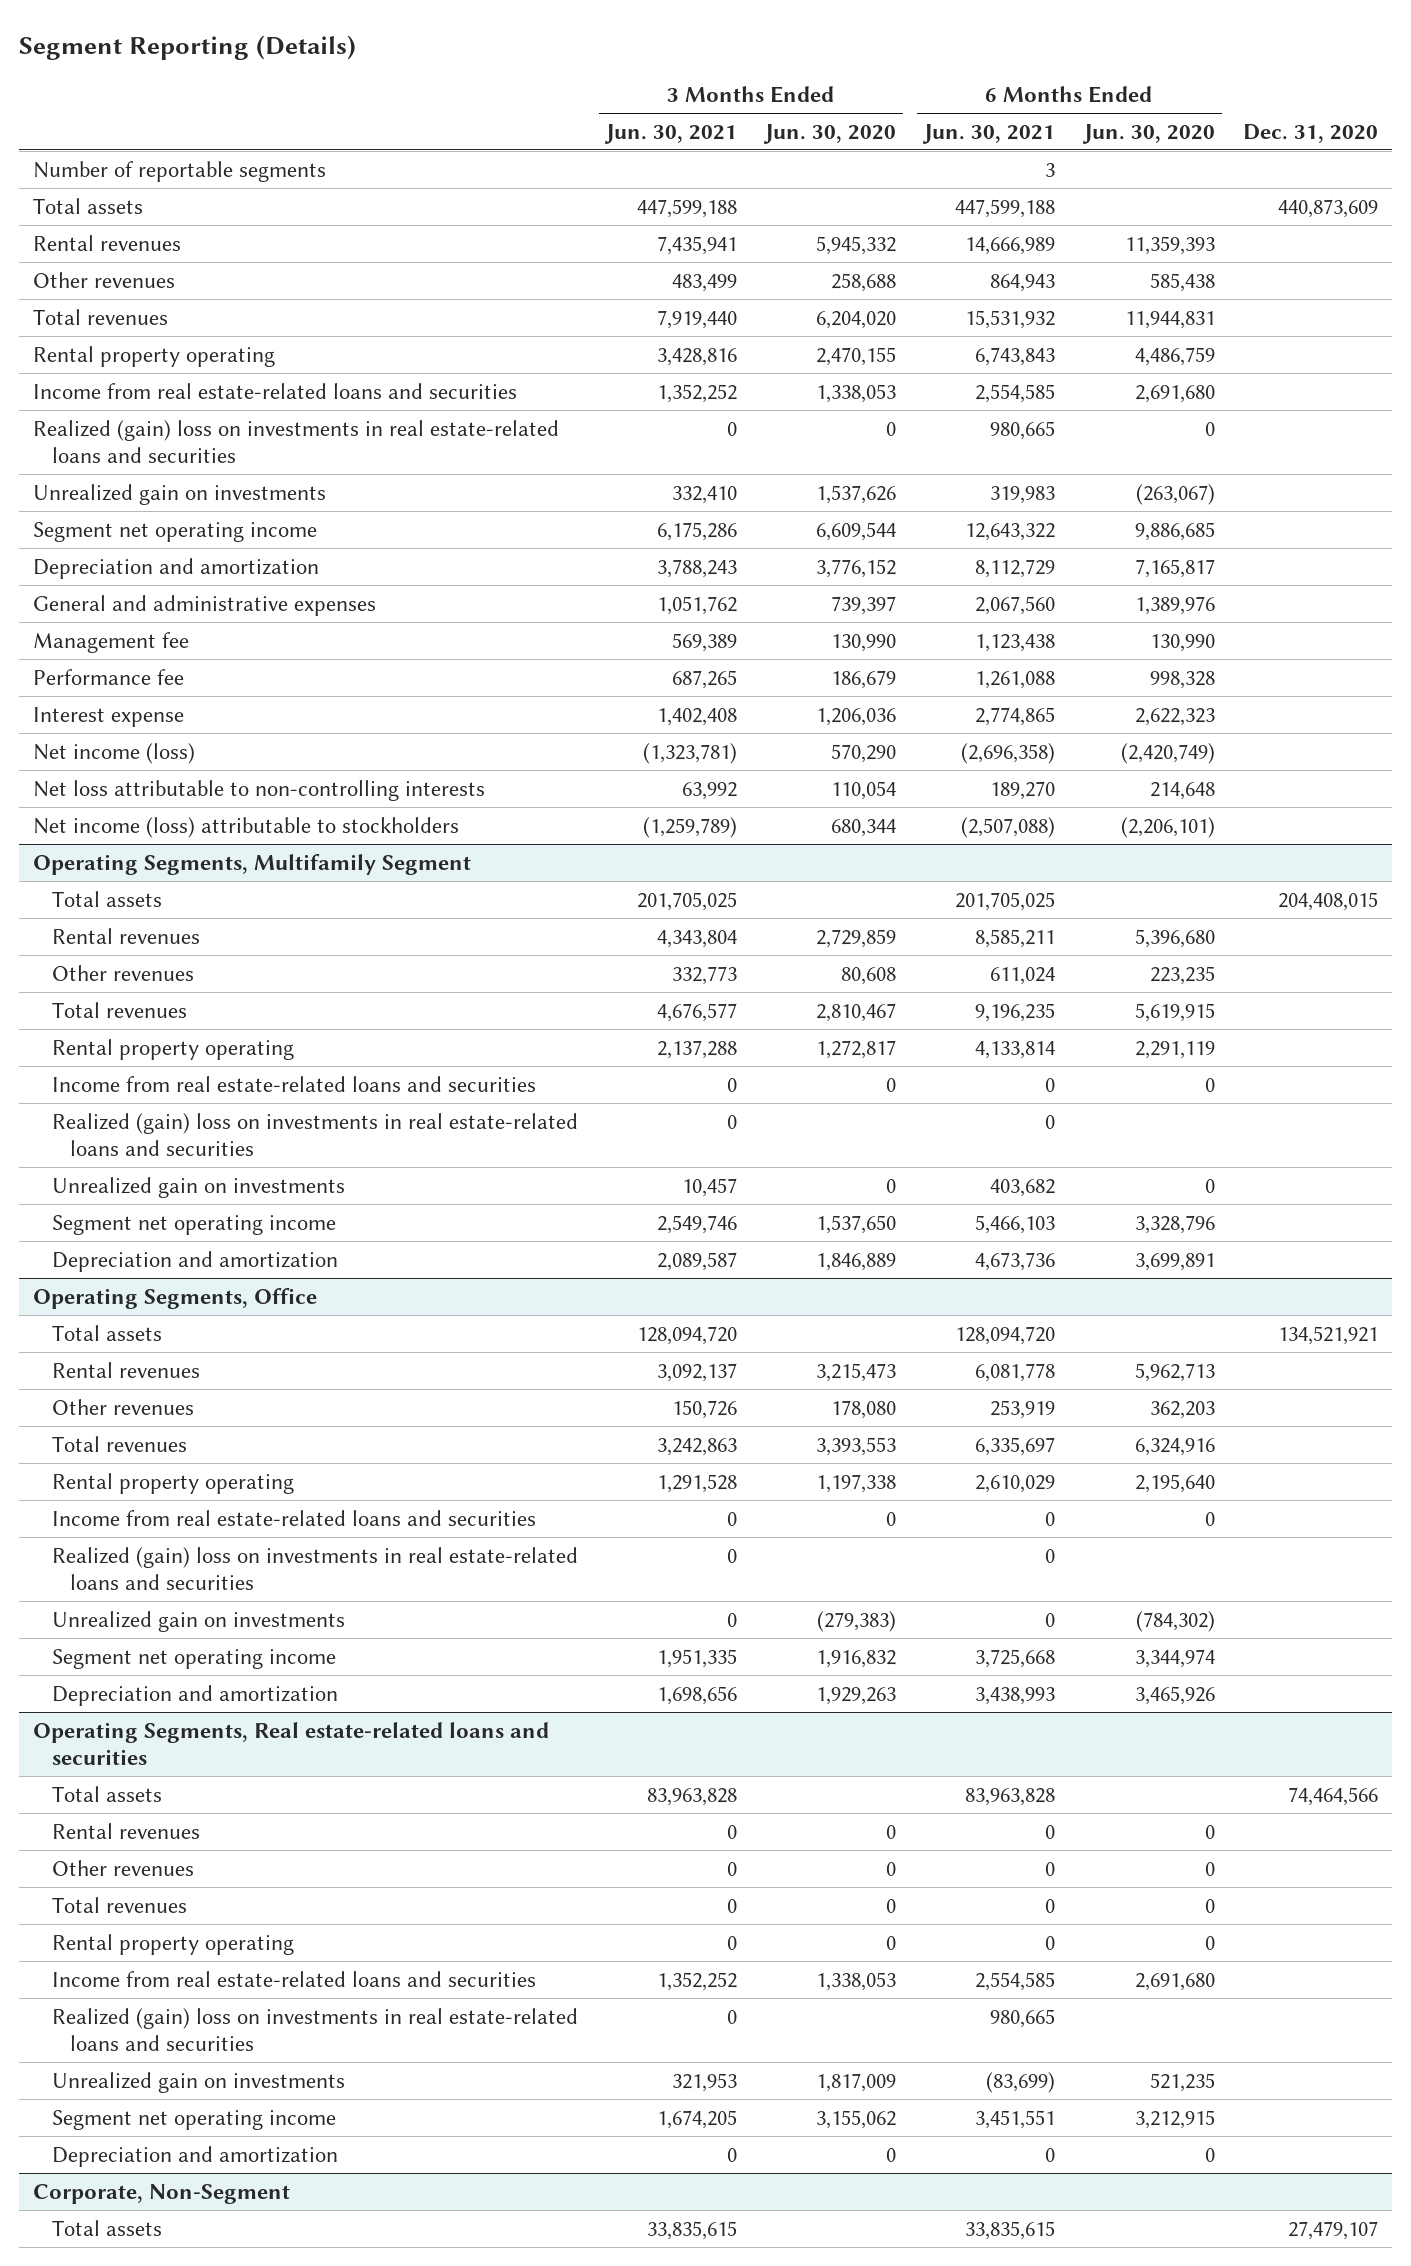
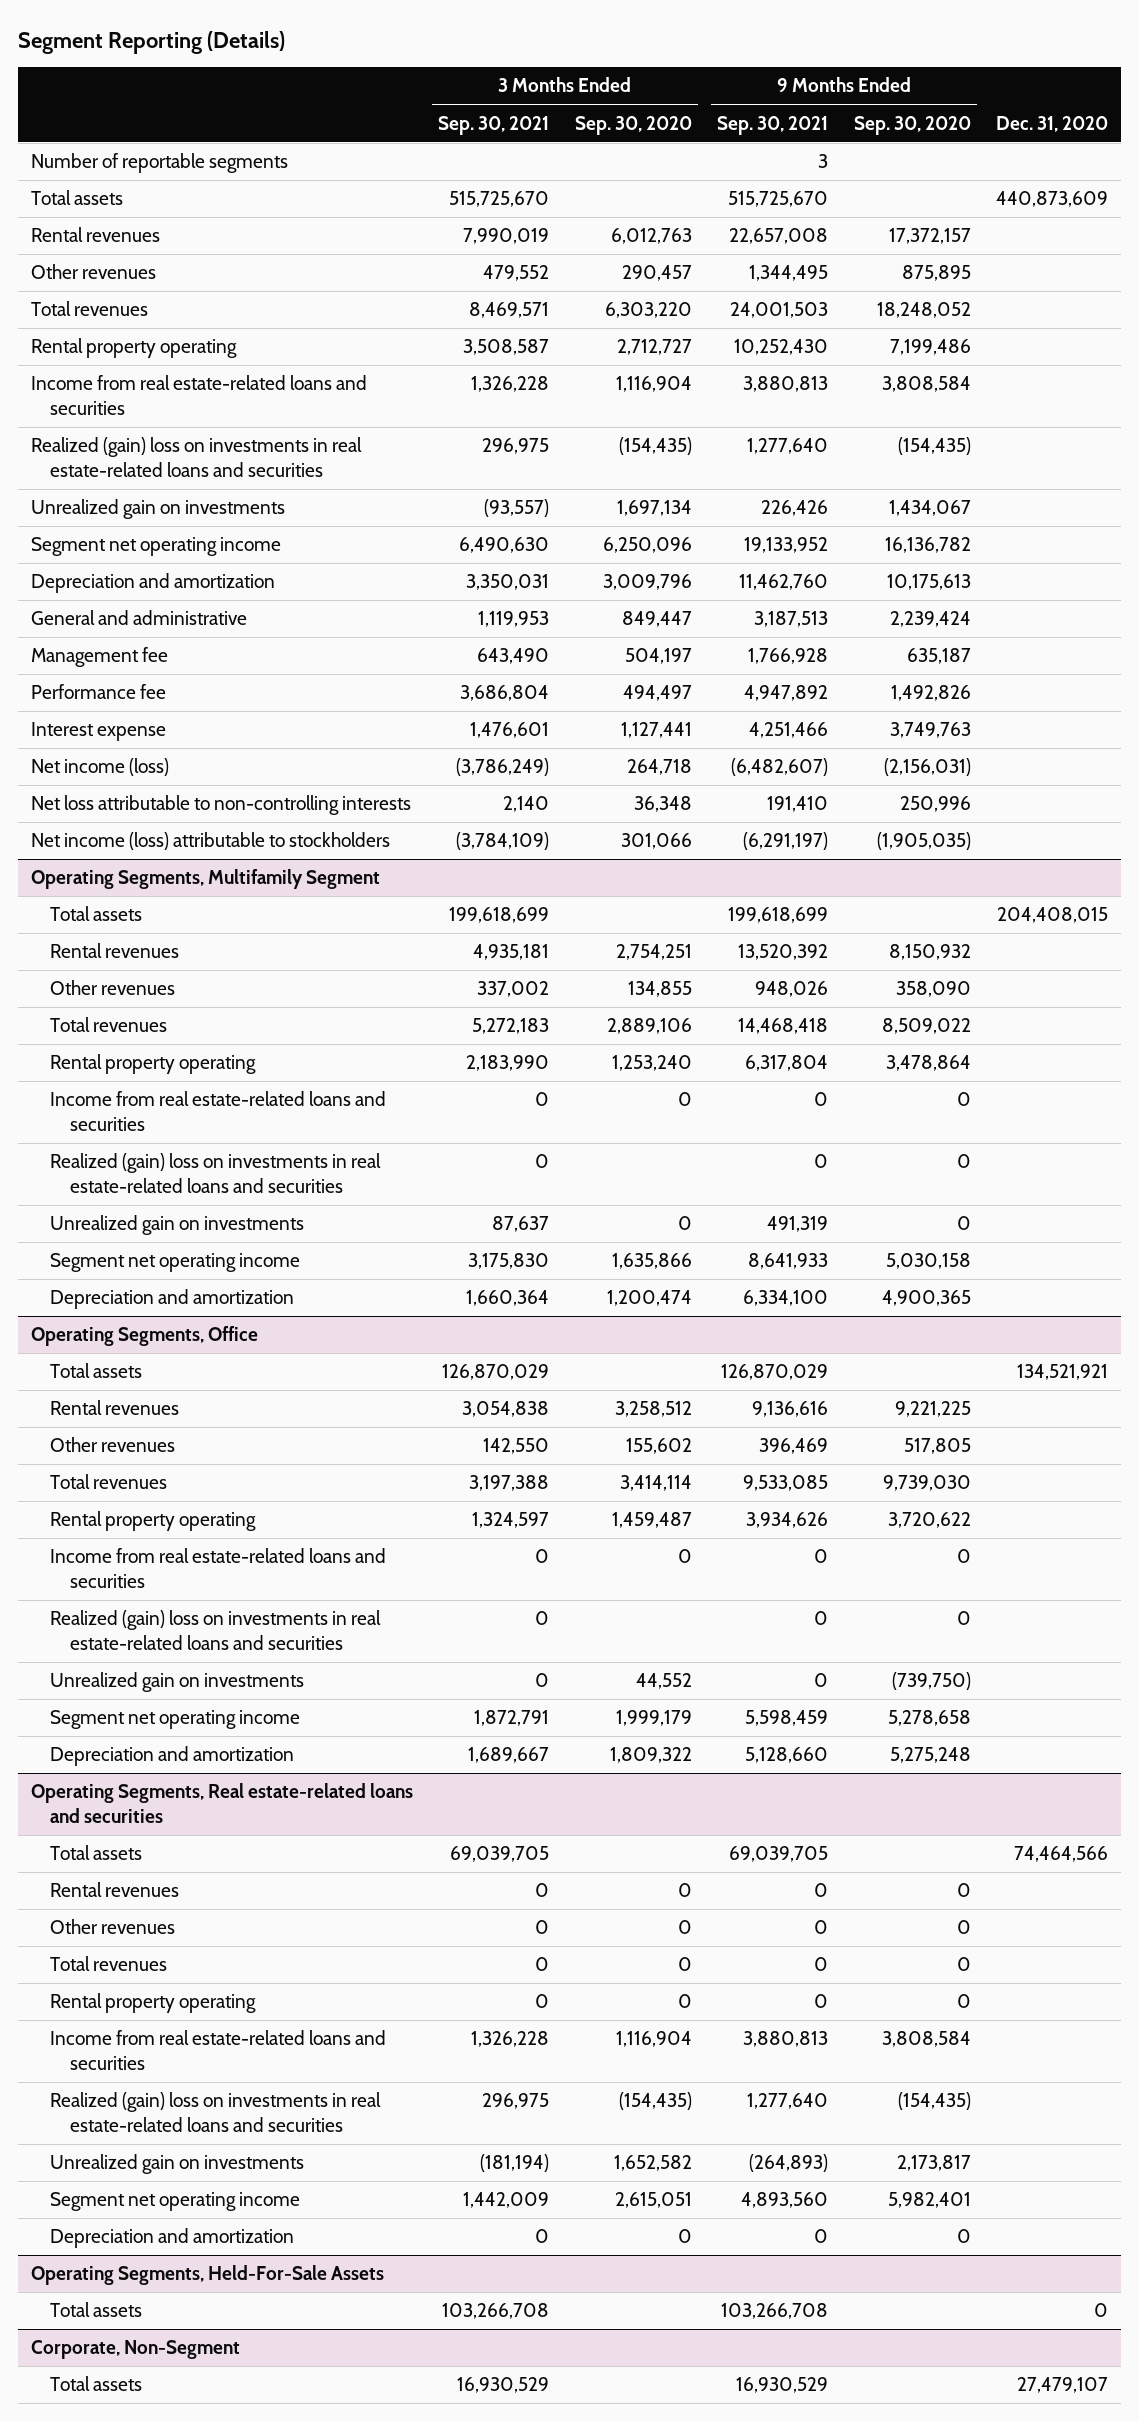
- | 3 Months Ended Jun. 30, 2021 | 3 Months Ended Jun. 30, 2020 | 6 Months Ended Jun. 30, 2021 | 6 Months Ended Jun. 30, 2020 | Dec. 31, 2020
+ | 3 Months Ended Sep. 30, 2021 | 3 Months Ended Sep. 30, 2020 | 9 Months Ended Sep. 30, 2021 | 9 Months Ended Sep. 30, 2020 | Dec. 31, 2020
- General and administrative expenses | 1,051,762 | 739,397 | 2,067,560 | 1,389,976 |
+ General and administrative | 1,119,953 | 849,447 | 3,187,513 | 2,239,424 |
+ Operating Segments, Held-For-Sale Assets
+ Total assets | 103,266,708 | | 103,266,708 | | 0

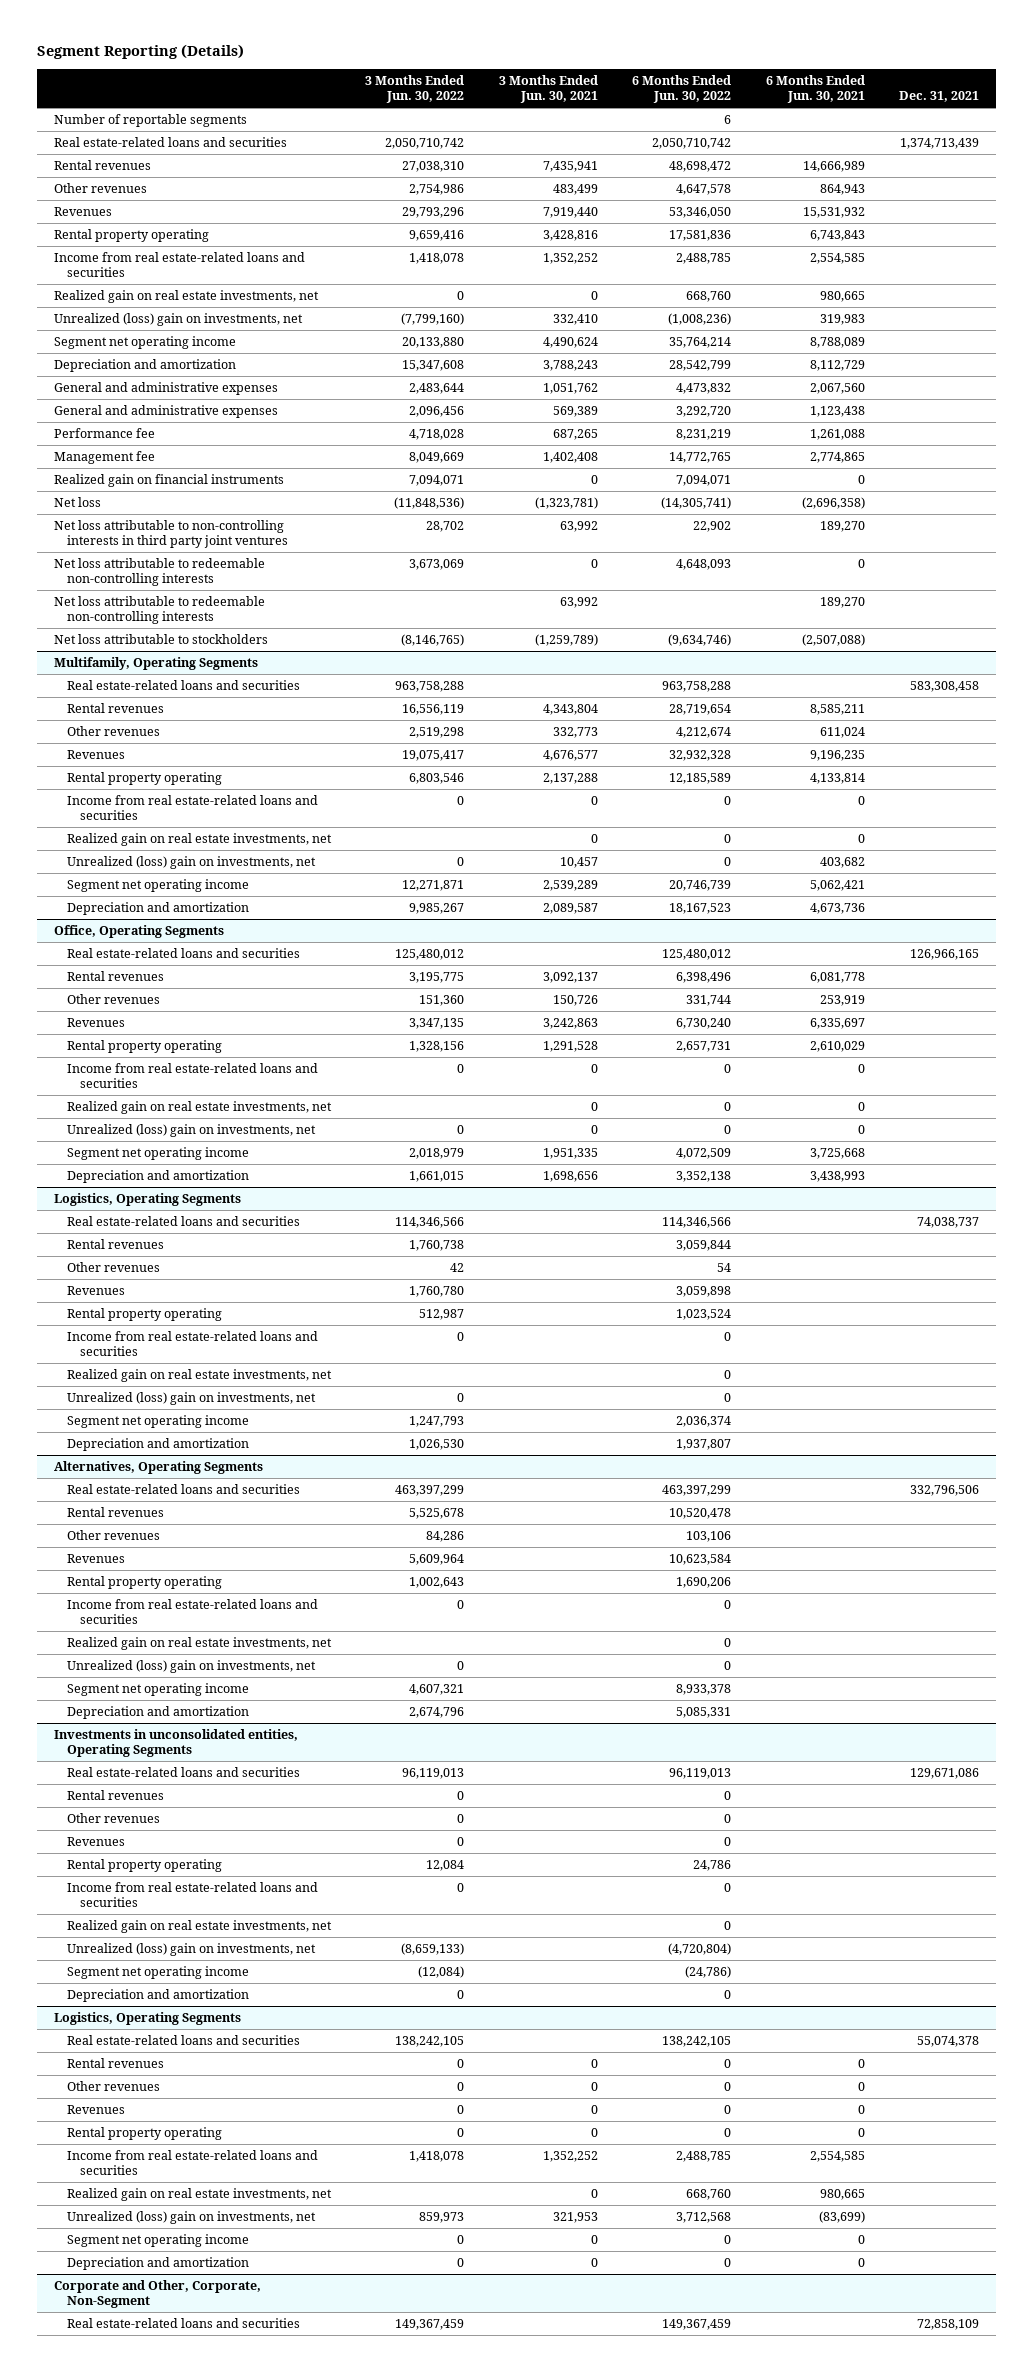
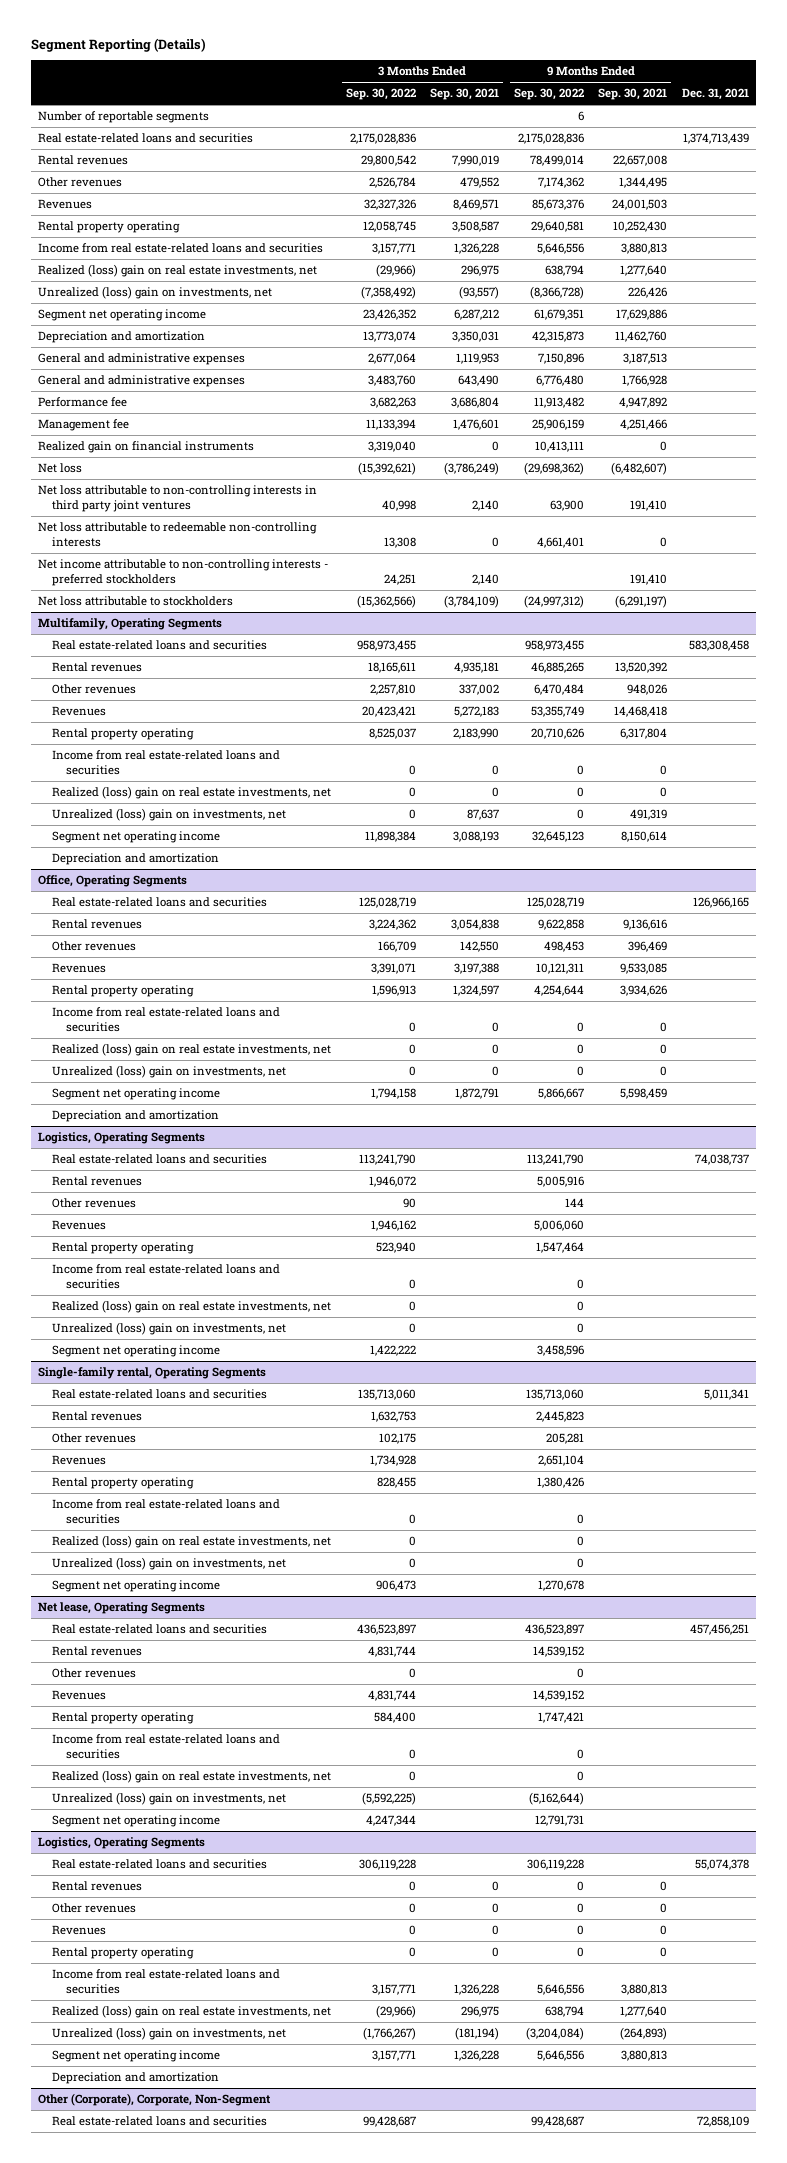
- | 3 Months Ended Jun. 30, 2022 | 3 Months Ended Jun. 30, 2021 | 6 Months Ended Jun. 30, 2022 | 6 Months Ended Jun. 30, 2021 | Dec. 31, 2021
+ | 3 Months Ended Sep. 30, 2022 | 3 Months Ended Sep. 30, 2021 | 9 Months Ended Sep. 30, 2022 | 9 Months Ended Sep. 30, 2021 | Dec. 31, 2021
- Realized gain on real estate investments, net | 0 | 0 | 668,760 | 980,665 |
+ Realized (loss) gain on real estate investments, net | (29,966) | 296,975 | 638,794 | 1,277,640 |
- Net loss attributable to redeemable non-controlling interests | | 63,992 | | 189,270 |
+ Net income attributable to non-controlling interests - preferred stockholders | 24,251 | 2,140 | | 191,410 |
@ Multifamily, Operating Segments
- Realized gain on real estate investments, net | | 0 | 0 | 0 |
+ Realized (loss) gain on real estate investments, net | 0 | 0 | 0 | 0 |
@ Office, Operating Segments
- Realized gain on real estate investments, net | | 0 | 0 | 0 |
+ Realized (loss) gain on real estate investments, net | 0 | 0 | 0 | 0 |
@ Logistics, Operating Segments
- Realized gain on real estate investments, net | | | 0 | |
+ Realized (loss) gain on real estate investments, net | 0 | | 0 | |
- Depreciation and amortization | 1,026,530 | | 1,937,807 | |
- Alternatives, Operating Segments
- Real estate-related loans and securities | 463,397,299 | | 463,397,299 | | 332,796,506
- Rental revenues | 5,525,678 | | 10,520,478 | |
- Other revenues | 84,286 | | 103,106 | |
- Revenues | 5,609,964 | | 10,623,584 | |
- Rental property operating | 1,002,643 | | 1,690,206 | |
- Income from real estate-related loans and securities | 0 | | 0 | |
- Realized gain on real estate investments, net | | | 0 | |
- Unrealized (loss) gain on investments, net | 0 | | 0 | |
- Segment net operating income | 4,607,321 | | 8,933,378 | |
- Depreciation and amortization | 2,674,796 | | 5,085,331 | |
- Investments in unconsolidated entities, Operating Segments
- Real estate-related loans and securities | 96,119,013 | | 96,119,013 | | 129,671,086
- Rental revenues | 0 | | 0 | |
- Other revenues | 0 | | 0 | |
- Revenues | 0 | | 0 | |
- Rental property operating | 12,084 | | 24,786 | |
- Income from real estate-related loans and securities | 0 | | 0 | |
- Realized gain on real estate investments, net | | | 0 | |
- Unrealized (loss) gain on investments, net | (8,659,133) | | (4,720,804) | |
- Segment net operating income | (12,084) | | (24,786) | |
- Depreciation and amortization | 0 | | 0 | |
+ Single-family rental, Operating Segments
+ Real estate-related loans and securities | 135,713,060 | | 135,713,060 | | 5,011,341
+ Rental revenues | 1,632,753 | | 2,445,823 | |
+ Other revenues | 102,175 | | 205,281 | |
+ Revenues | 1,734,928 | | 2,651,104 | |
+ Rental property operating | 828,455 | | 1,380,426 | |
+ Income from real estate-related loans and securities | 0 | | 0 | |
+ Realized (loss) gain on real estate investments, net | 0 | | 0 | |
+ Unrealized (loss) gain on investments, net | 0 | | 0 | |
+ Segment net operating income | 906,473 | | 1,270,678 | |
+ Net lease, Operating Segments
+ Real estate-related loans and securities | 436,523,897 | | 436,523,897 | | 457,456,251
+ Rental revenues | 4,831,744 | | 14,539,152 | |
+ Other revenues | 0 | | 0 | |
+ Revenues | 4,831,744 | | 14,539,152 | |
+ Rental property operating | 584,400 | | 1,747,421 | |
+ Income from real estate-related loans and securities | 0 | | 0 | |
+ Realized (loss) gain on real estate investments, net | 0 | | 0 | |
+ Unrealized (loss) gain on investments, net | (5,592,225) | | (5,162,644) | |
+ Segment net operating income | 4,247,344 | | 12,791,731 | |
@ Logistics, Operating Segments
- Realized gain on real estate investments, net | | 0 | 668,760 | 980,665 |
+ Realized (loss) gain on real estate investments, net | (29,966) | 296,975 | 638,794 | 1,277,640 |
- Corporate and Other, Corporate, Non-Segment
+ Other (Corporate), Corporate, Non-Segment

